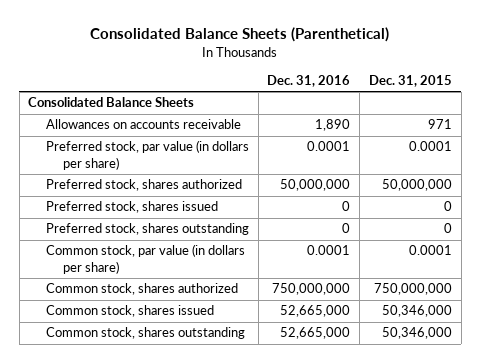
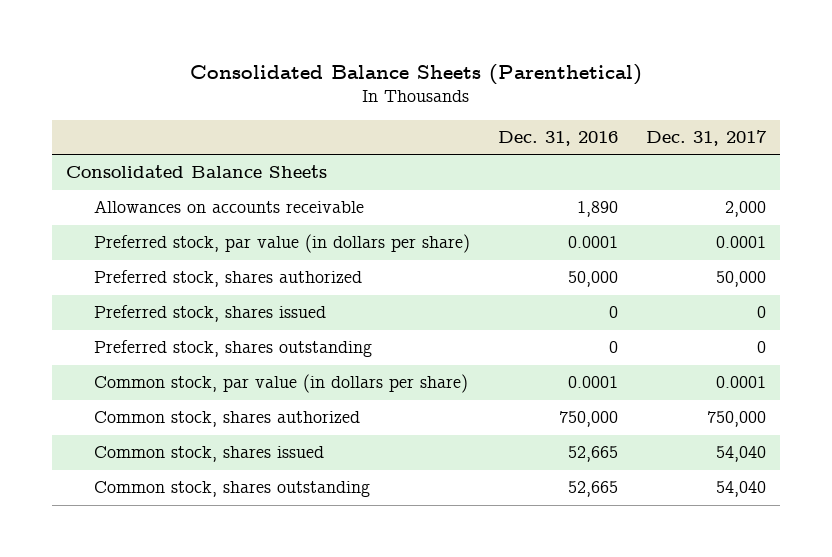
- | Dec. 31, 2016 | Dec. 31, 2015
+ | Dec. 31, 2016 | Dec. 31, 2017
- Preferred stock, shares authorized | 50,000,000 | 50,000,000
+ Preferred stock, shares authorized | 50,000 | 50,000
- Common stock, shares authorized | 750,000,000 | 750,000,000
- Common stock, shares issued | 52,665,000 | 50,346,000
- Common stock, shares outstanding | 52,665,000 | 50,346,000
+ Common stock, shares authorized | 750,000 | 750,000
+ Common stock, shares issued | 52,665 | 54,040
+ Common stock, shares outstanding | 52,665 | 54,040

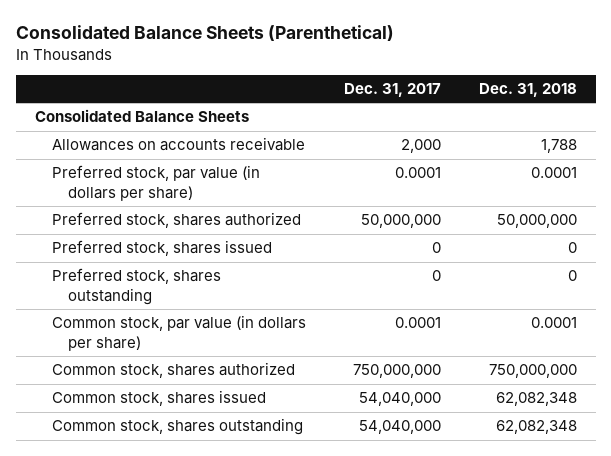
- | Dec. 31, 2016 | Dec. 31, 2017
+ | Dec. 31, 2017 | Dec. 31, 2018
- Preferred stock, shares authorized | 50,000 | 50,000
+ Preferred stock, shares authorized | 50,000,000 | 50,000,000
- Common stock, shares authorized | 750,000 | 750,000
- Common stock, shares issued | 52,665 | 54,040
- Common stock, shares outstanding | 52,665 | 54,040
+ Common stock, shares authorized | 750,000,000 | 750,000,000
+ Common stock, shares issued | 54,040,000 | 62,082,348
+ Common stock, shares outstanding | 54,040,000 | 62,082,348

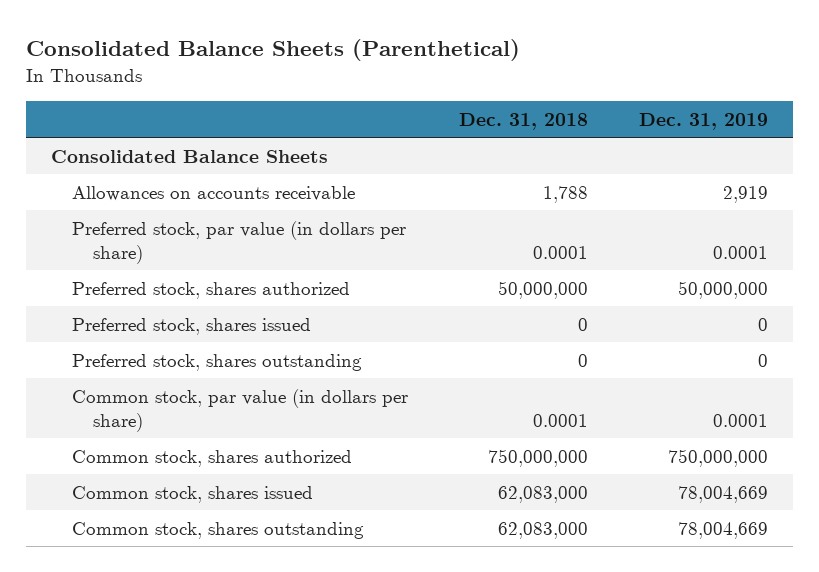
- | Dec. 31, 2017 | Dec. 31, 2018
+ | Dec. 31, 2018 | Dec. 31, 2019
- Common stock, shares issued | 54,040,000 | 62,082,348
- Common stock, shares outstanding | 54,040,000 | 62,082,348
+ Common stock, shares issued | 62,083,000 | 78,004,669
+ Common stock, shares outstanding | 62,083,000 | 78,004,669

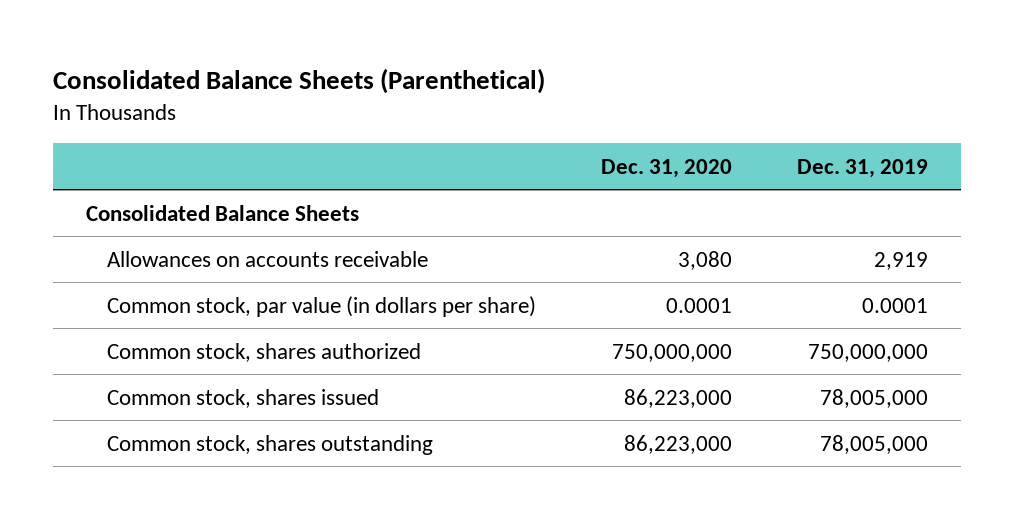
- | Dec. 31, 2018 | Dec. 31, 2019
+ | Dec. 31, 2020 | Dec. 31, 2019
- Preferred stock, par value (in dollars per share) | 0.0001 | 0.0001
- Preferred stock, shares authorized | 50,000,000 | 50,000,000
- Preferred stock, shares issued | 0 | 0
- Preferred stock, shares outstanding | 0 | 0
- Common stock, shares issued | 62,083,000 | 78,004,669
- Common stock, shares outstanding | 62,083,000 | 78,004,669
+ Common stock, shares issued | 86,223,000 | 78,005,000
+ Common stock, shares outstanding | 86,223,000 | 78,005,000

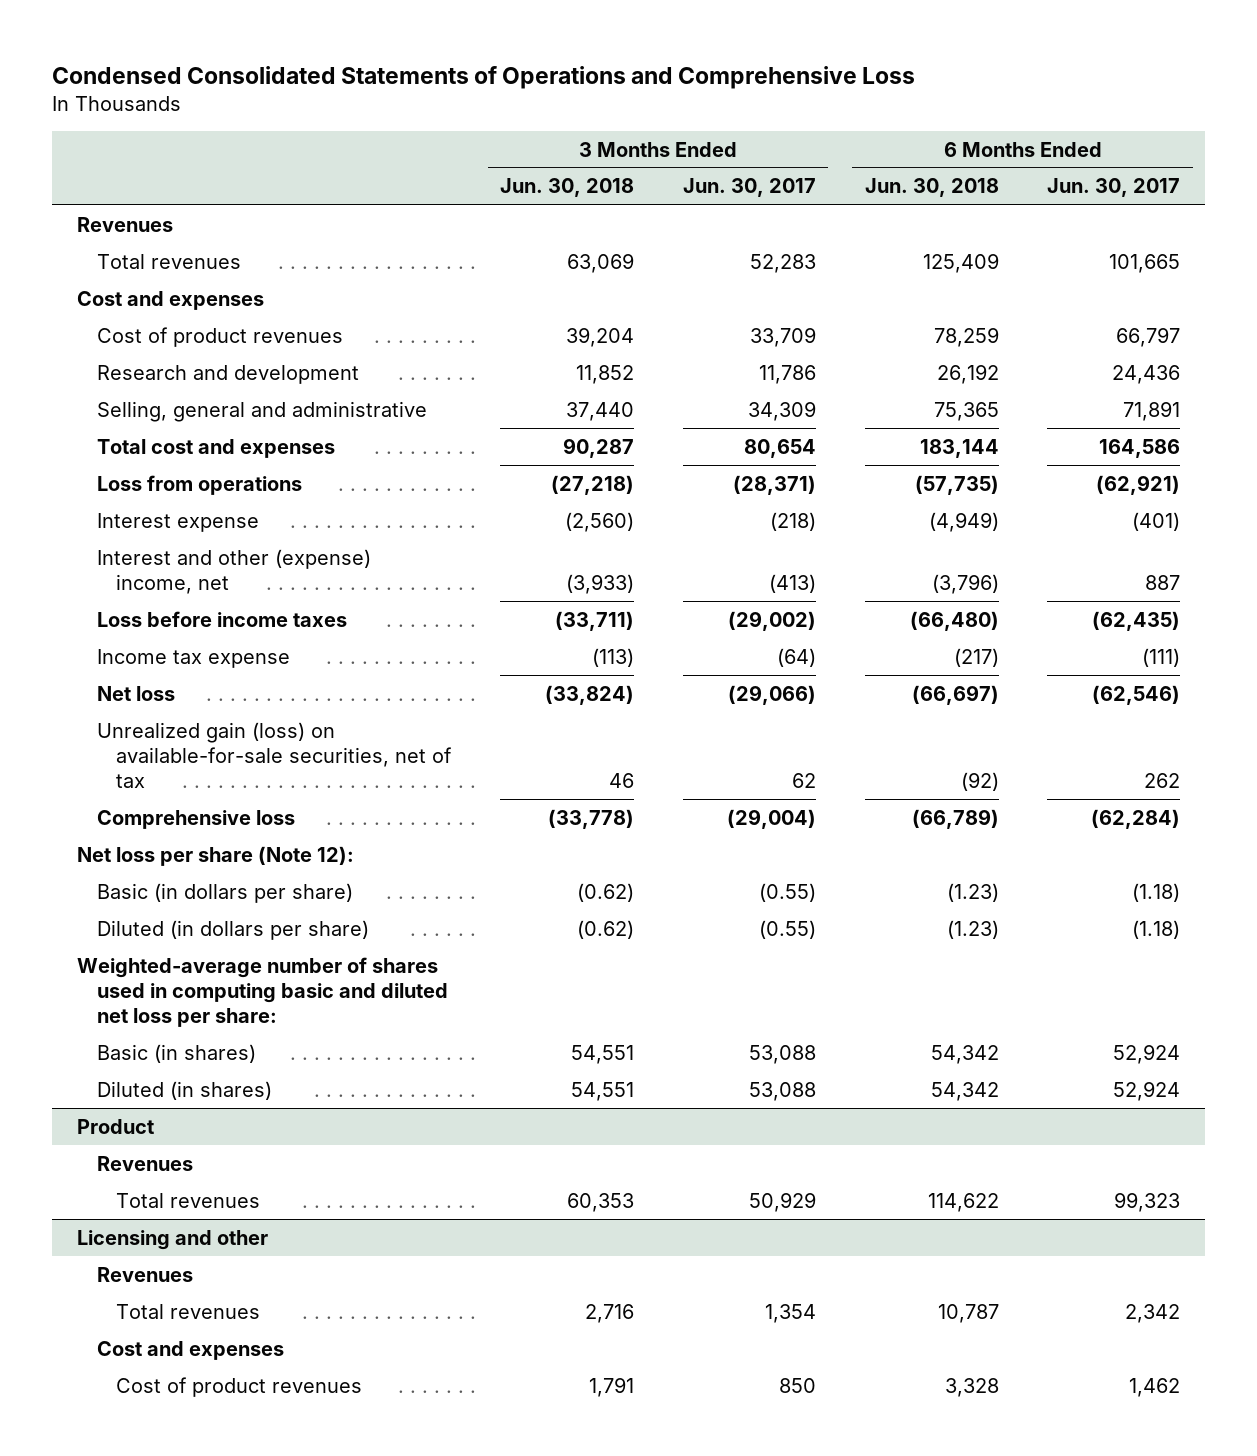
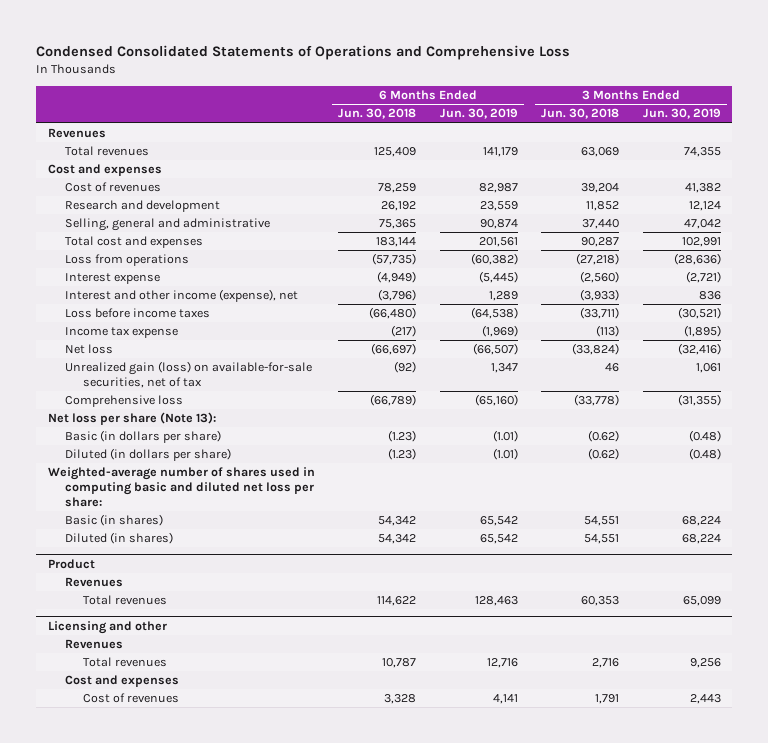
- | 3 Months Ended Jun. 30, 2018 | 3 Months Ended Jun. 30, 2017 | 6 Months Ended Jun. 30, 2018 | 6 Months Ended Jun. 30, 2017
+ | 6 Months Ended Jun. 30, 2018 | 6 Months Ended Jun. 30, 2019 | 3 Months Ended Jun. 30, 2018 | 3 Months Ended Jun. 30, 2019
- Cost of product revenues | 39,204 | 33,709 | 78,259 | 66,797
+ Cost of revenues | 78,259 | 82,987 | 39,204 | 41,382
- Interest and other (expense) income, net | (3,933) | (413) | (3,796) | 887
+ Interest and other income (expense), net | (3,796) | 1,289 | (3,933) | 836
- Net loss per share (Note 12):
+ Net loss per share (Note 13):
@ Licensing and other
- Cost of product revenues | 1,791 | 850 | 3,328 | 1,462
+ Cost of revenues | 3,328 | 4,141 | 1,791 | 2,443

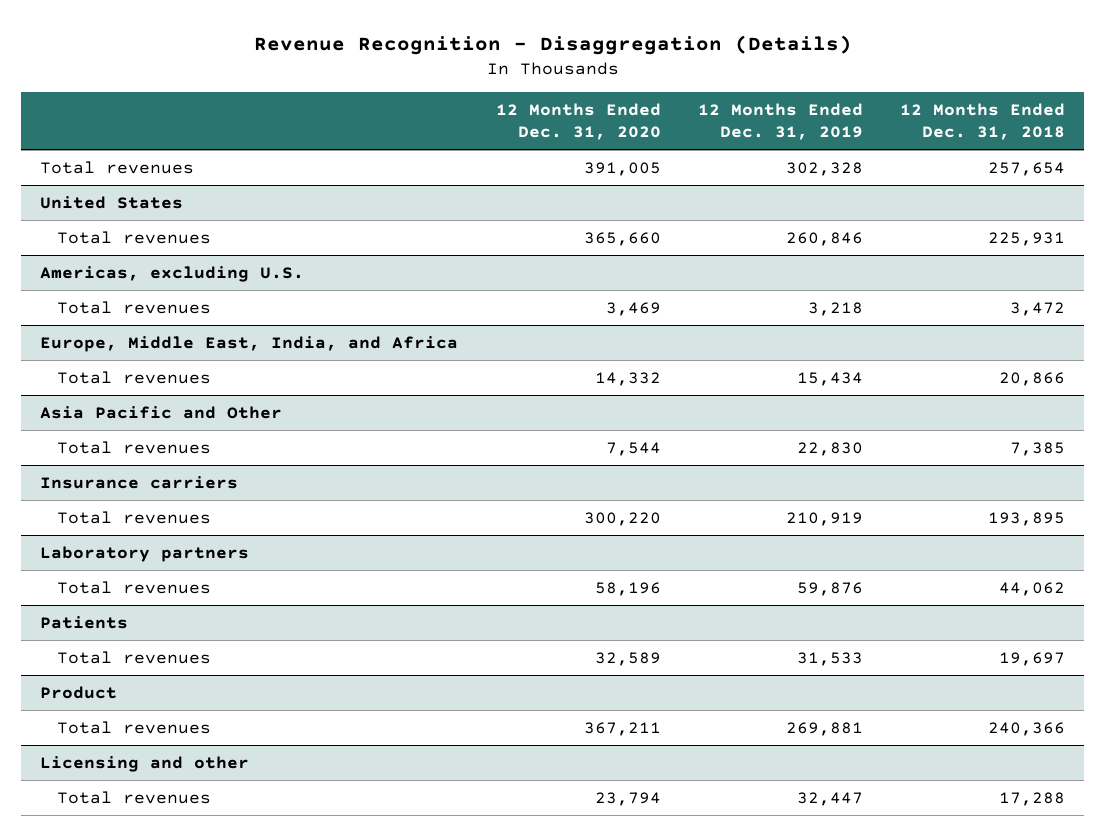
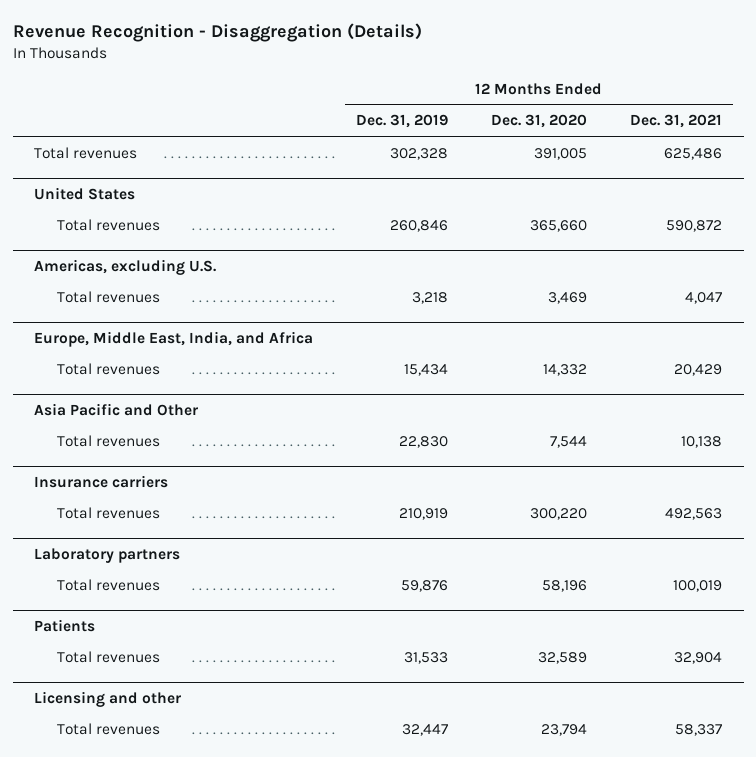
- | 12 Months Ended Dec. 31, 2020 | 12 Months Ended Dec. 31, 2019 | 12 Months Ended Dec. 31, 2018
+ | 12 Months Ended Dec. 31, 2019 | 12 Months Ended Dec. 31, 2020 | 12 Months Ended Dec. 31, 2021
- Product
- Total revenues | 367,211 | 269,881 | 240,366

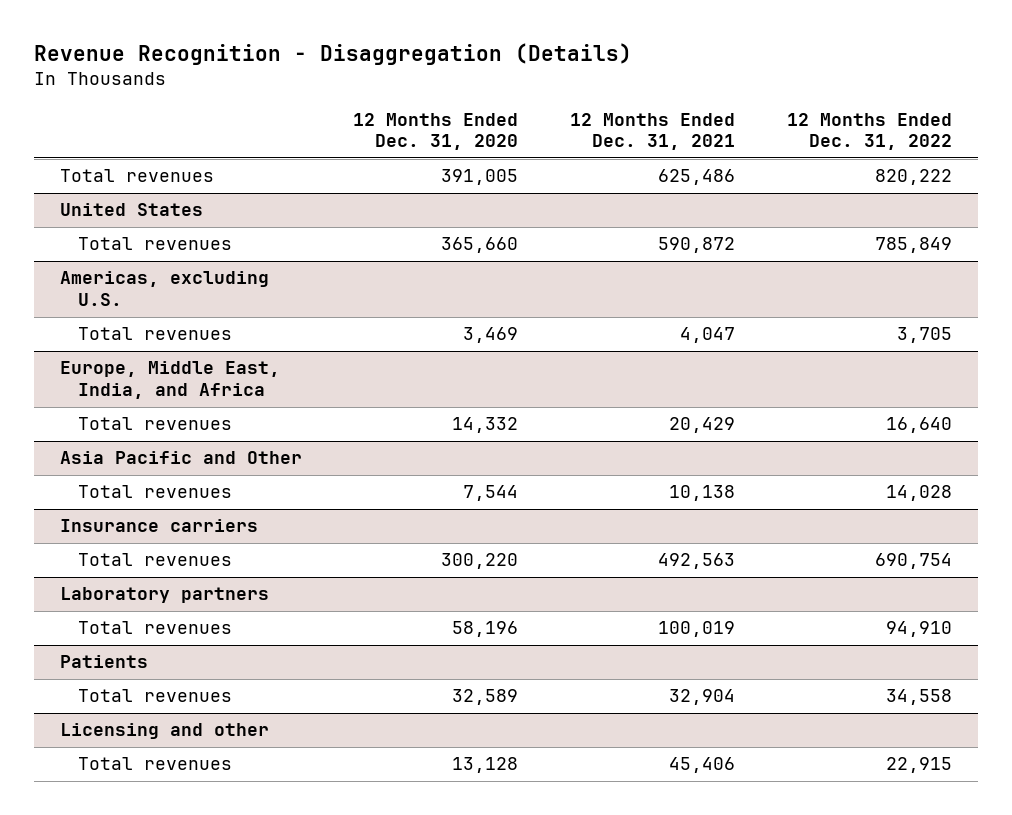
- | 12 Months Ended Dec. 31, 2019 | 12 Months Ended Dec. 31, 2020 | 12 Months Ended Dec. 31, 2021
+ | 12 Months Ended Dec. 31, 2020 | 12 Months Ended Dec. 31, 2021 | 12 Months Ended Dec. 31, 2022
@ Licensing and other
- Total revenues | 32,447 | 23,794 | 58,337
+ Total revenues | 13,128 | 45,406 | 22,915

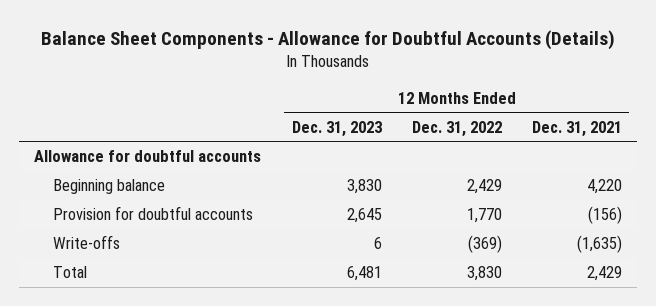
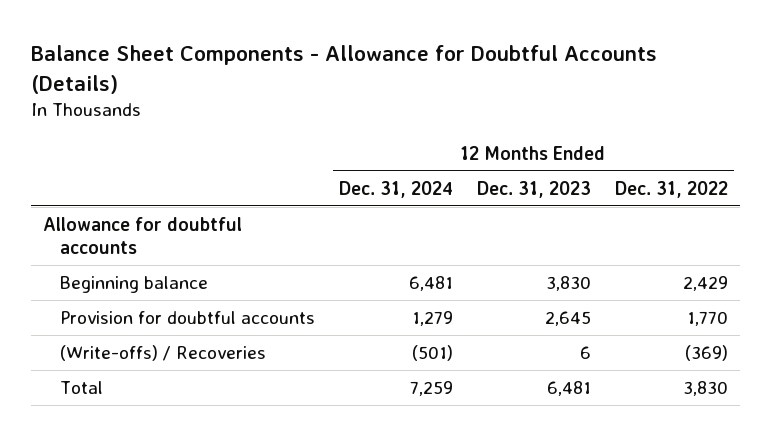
- | 12 Months Ended Dec. 31, 2023 | 12 Months Ended Dec. 31, 2022 | 12 Months Ended Dec. 31, 2021
+ | 12 Months Ended Dec. 31, 2024 | 12 Months Ended Dec. 31, 2023 | 12 Months Ended Dec. 31, 2022
- Write-offs | 6 | (369) | (1,635)
+ (Write-offs) / Recoveries | (501) | 6 | (369)

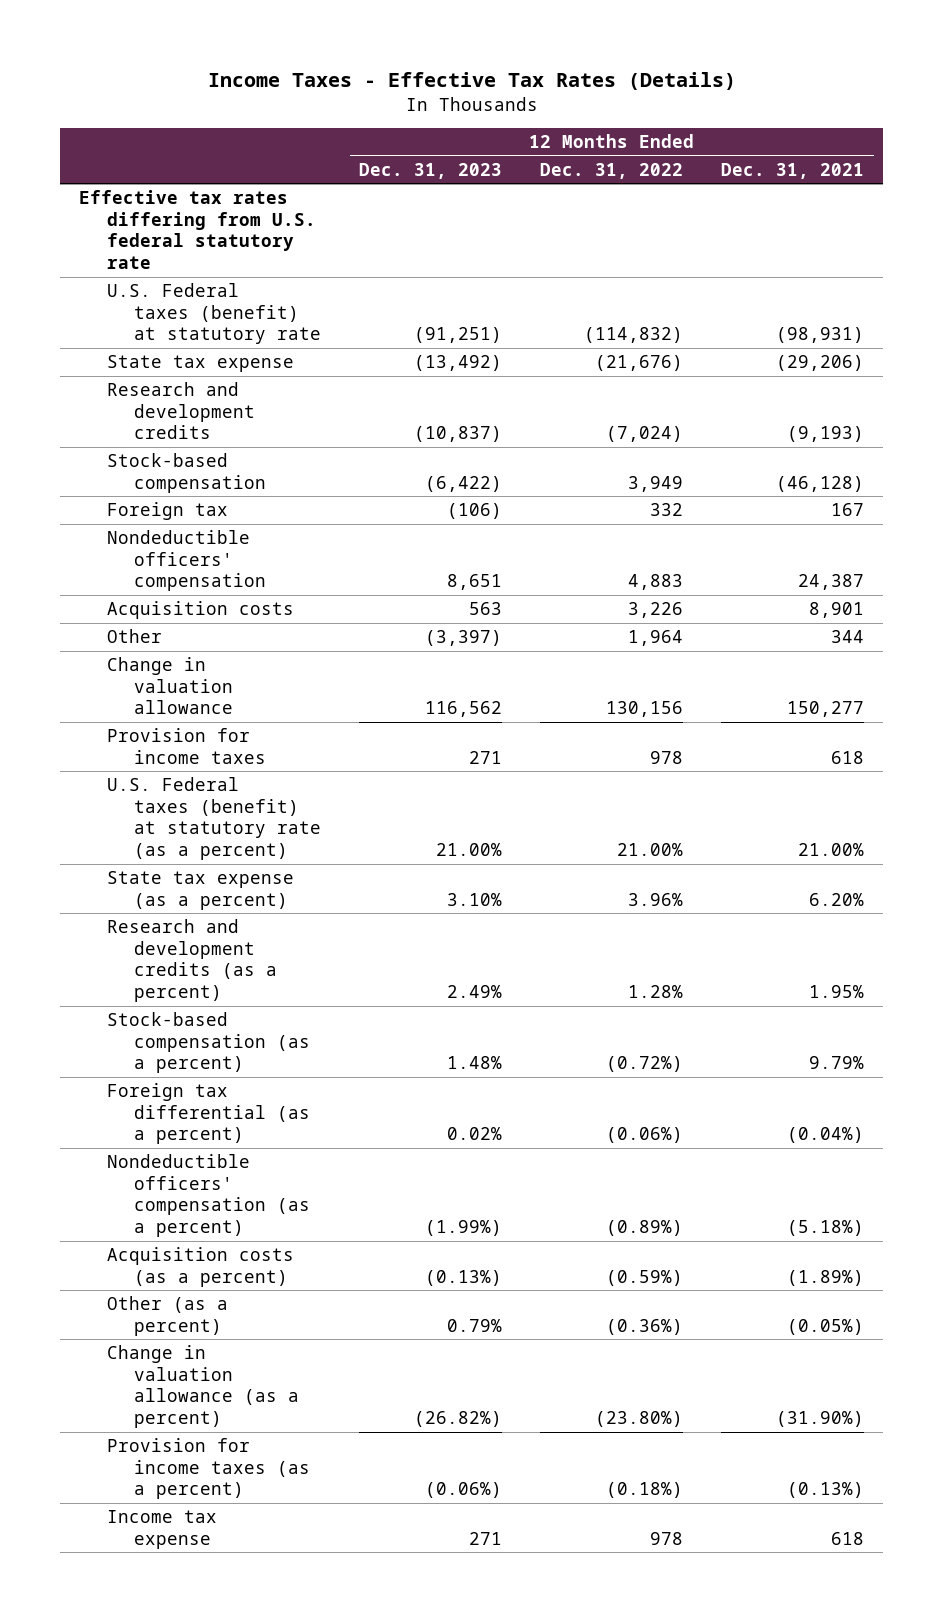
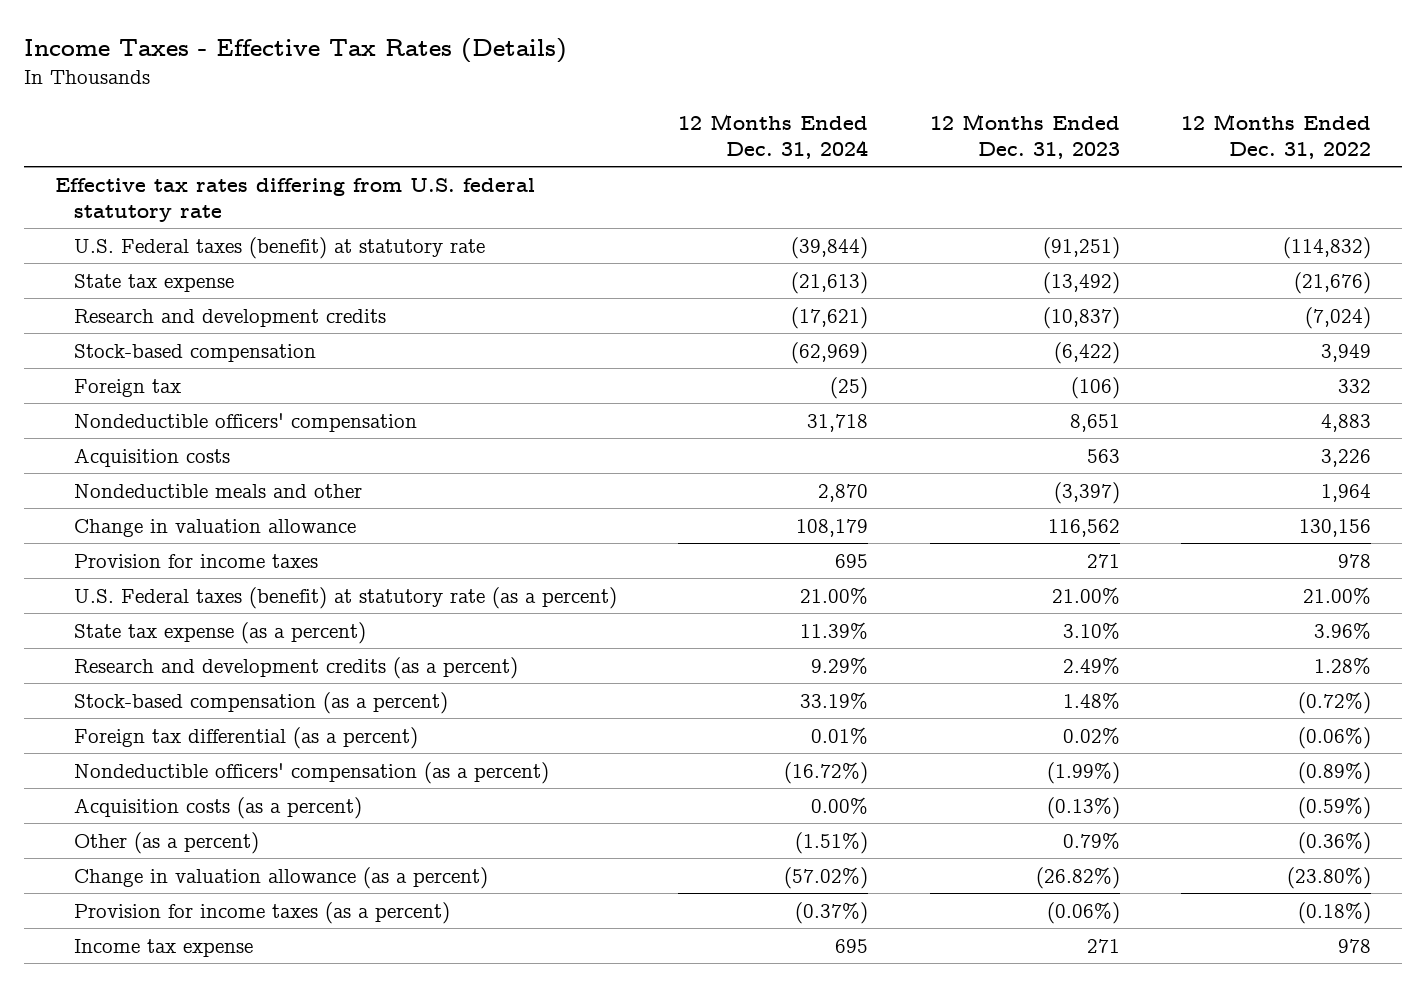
- | 12 Months Ended Dec. 31, 2023 | 12 Months Ended Dec. 31, 2022 | 12 Months Ended Dec. 31, 2021
+ | 12 Months Ended Dec. 31, 2024 | 12 Months Ended Dec. 31, 2023 | 12 Months Ended Dec. 31, 2022
- Other | (3,397) | 1,964 | 344
+ Nondeductible meals and other | 2,870 | (3,397) | 1,964

